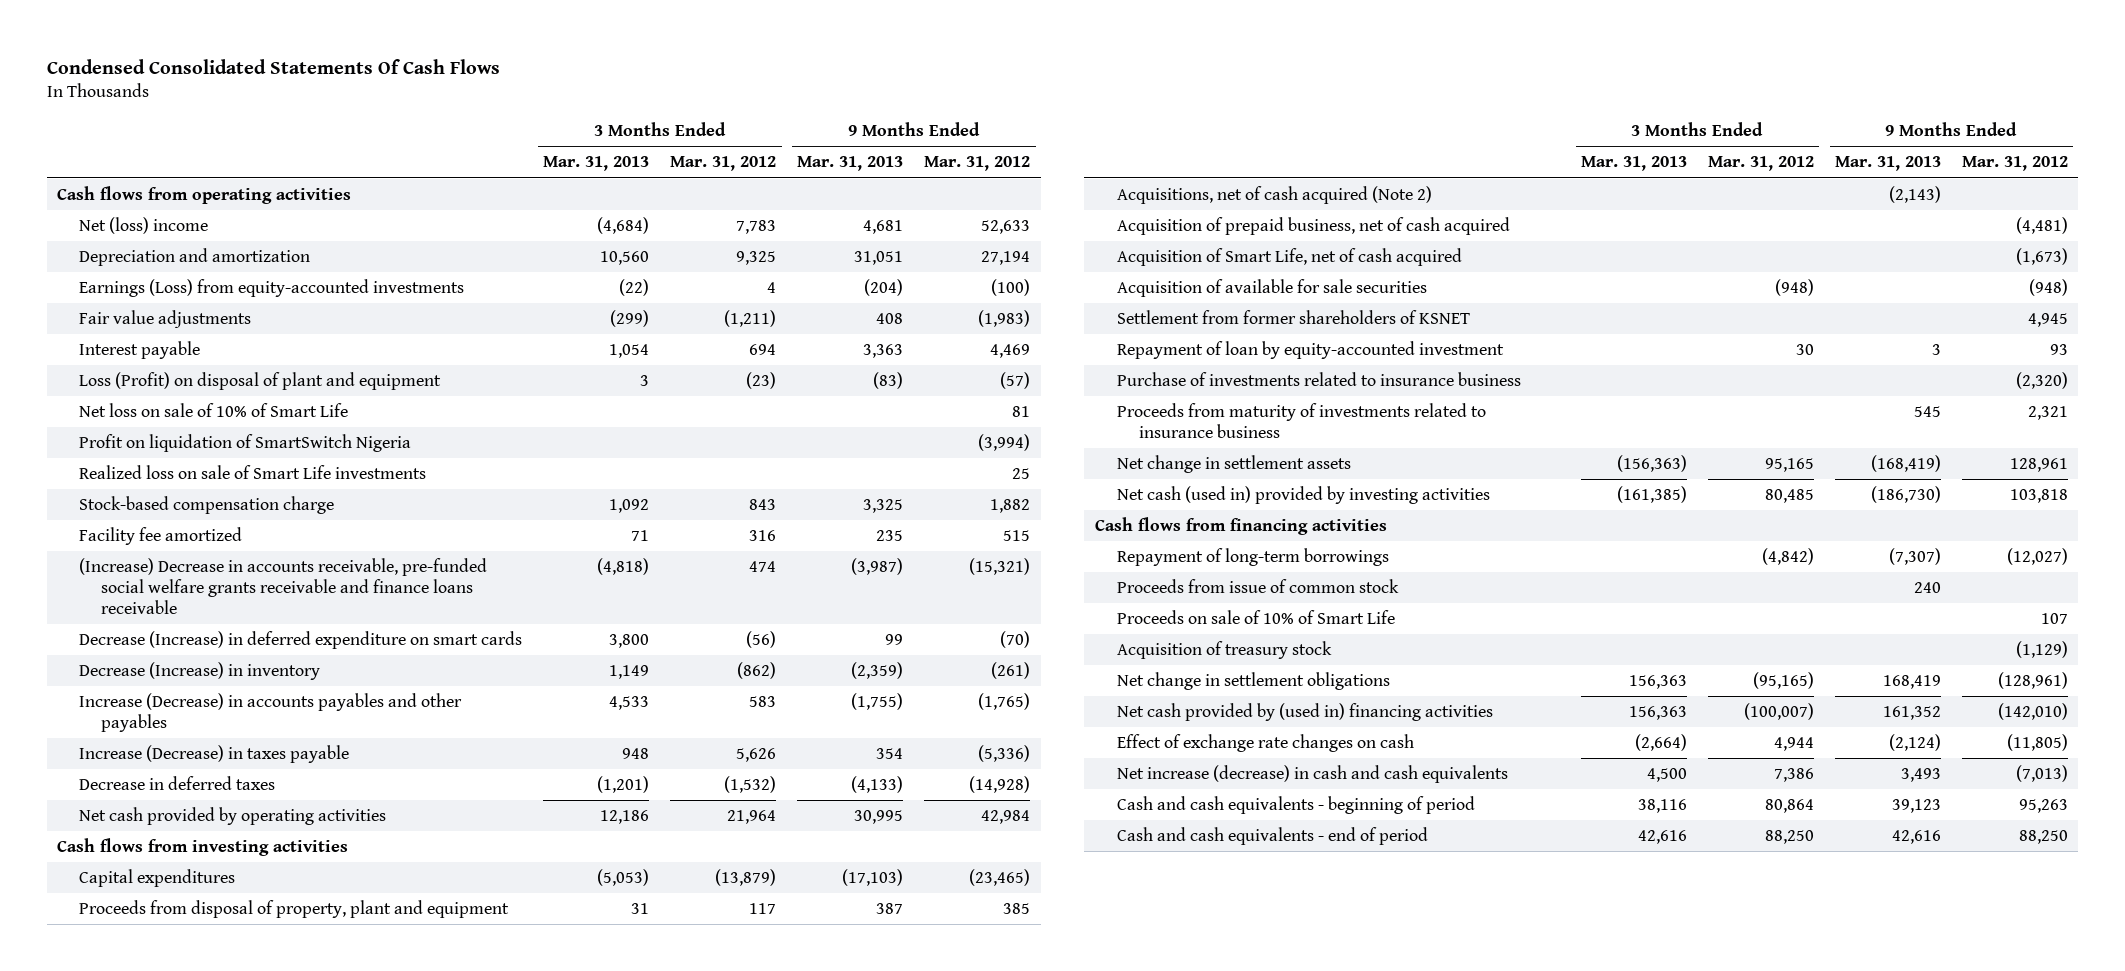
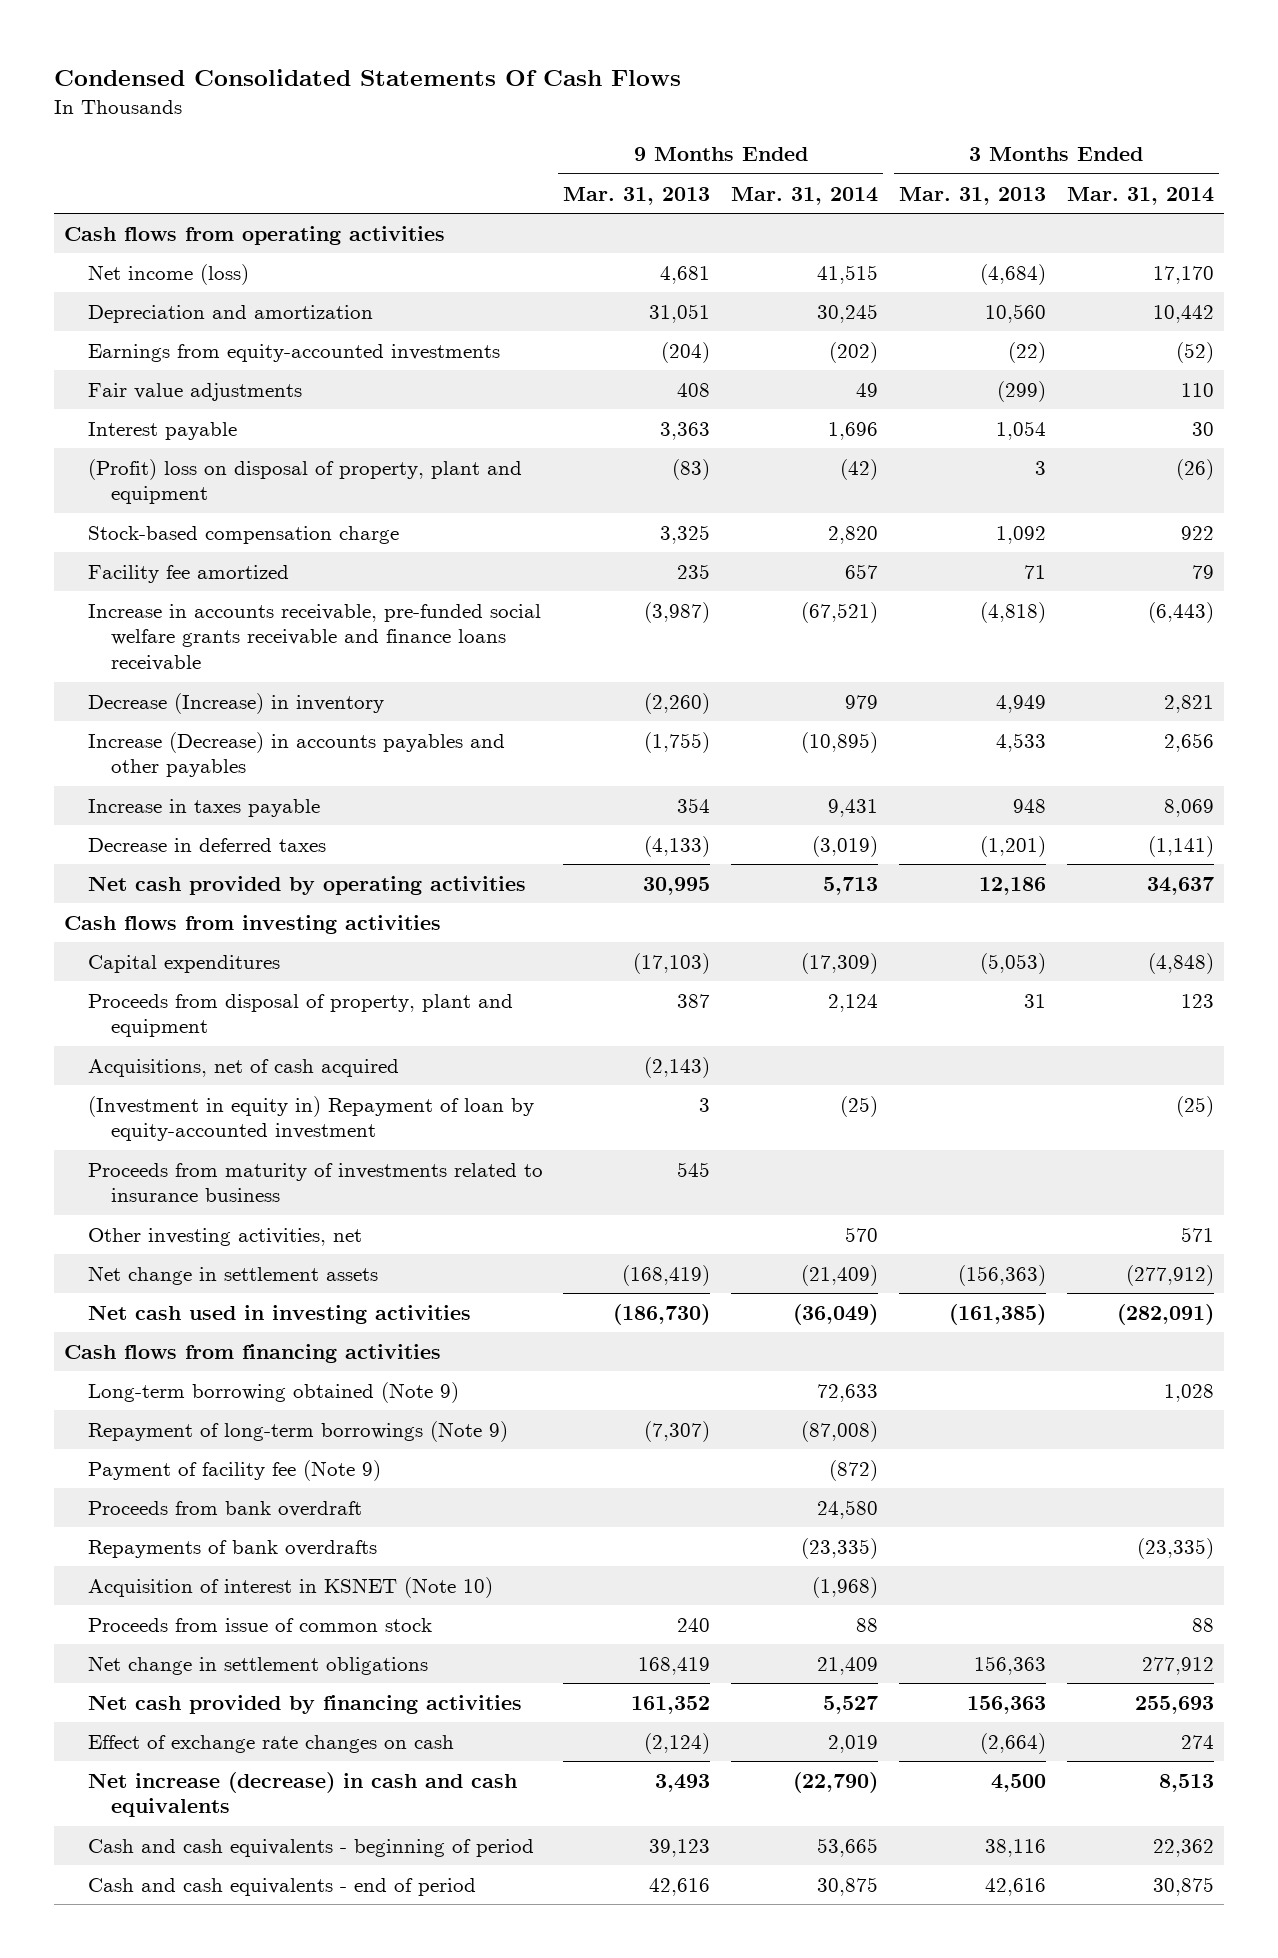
- | 3 Months Ended Mar. 31, 2013 | 3 Months Ended Mar. 31, 2012 | 9 Months Ended Mar. 31, 2013 | 9 Months Ended Mar. 31, 2012
+ | 9 Months Ended Mar. 31, 2013 | 9 Months Ended Mar. 31, 2014 | 3 Months Ended Mar. 31, 2013 | 3 Months Ended Mar. 31, 2014
- Net (loss) income | (4,684) | 7,783 | 4,681 | 52,633
+ Net income (loss) | 4,681 | 41,515 | (4,684) | 17,170
- Earnings (Loss) from equity-accounted investments | (22) | 4 | (204) | (100)
+ Earnings from equity-accounted investments | (204) | (202) | (22) | (52)
- Loss (Profit) on disposal of plant and equipment | 3 | (23) | (83) | (57)
- Net loss on sale of 10% of Smart Life | | | | 81
- Profit on liquidation of SmartSwitch Nigeria | | | | (3,994)
- Realized loss on sale of Smart Life investments | | | | 25
+ (Profit) loss on disposal of property, plant and equipment | (83) | (42) | 3 | (26)
- (Increase) Decrease in accounts receivable, pre-funded social welfare grants receivable and finance loans receivable | (4,818) | 474 | (3,987) | (15,321)
- Decrease (Increase) in deferred expenditure on smart cards | 3,800 | (56) | 99 | (70)
- Decrease (Increase) in inventory | 1,149 | (862) | (2,359) | (261)
+ Increase in accounts receivable, pre-funded social welfare grants receivable and finance loans receivable | (3,987) | (67,521) | (4,818) | (6,443)
+ Decrease (Increase) in inventory | (2,260) | 979 | 4,949 | 2,821
- Increase (Decrease) in taxes payable | 948 | 5,626 | 354 | (5,336)
+ Increase in taxes payable | 354 | 9,431 | 948 | 8,069
- Acquisitions, net of cash acquired (Note 2) | | | (2,143) |
- Acquisition of prepaid business, net of cash acquired | | | | (4,481)
- Acquisition of Smart Life, net of cash acquired | | | | (1,673)
- Acquisition of available for sale securities | | (948) | | (948)
- Settlement from former shareholders of KSNET | | | | 4,945
- Repayment of loan by equity-accounted investment | | 30 | 3 | 93
- Purchase of investments related to insurance business | | | | (2,320)
+ Acquisitions, net of cash acquired | (2,143) | | |
+ (Investment in equity in) Repayment of loan by equity-accounted investment | 3 | (25) | | (25)
+ Other investing activities, net | | 570 | | 571
- Net cash (used in) provided by investing activities | (161,385) | 80,485 | (186,730) | 103,818
+ Net cash used in investing activities | (186,730) | (36,049) | (161,385) | (282,091)
- Repayment of long-term borrowings | | (4,842) | (7,307) | (12,027)
+ Long-term borrowing obtained (Note 9) | | 72,633 | | 1,028
+ Repayment of long-term borrowings (Note 9) | (7,307) | (87,008) | |
+ Payment of facility fee (Note 9) | | (872) | |
+ Proceeds from bank overdraft | | 24,580 | |
+ Repayments of bank overdrafts | | (23,335) | | (23,335)
+ Acquisition of interest in KSNET (Note 10) | | (1,968) | |
- Proceeds on sale of 10% of Smart Life | | | | 107
- Acquisition of treasury stock | | | | (1,129)
- Net cash provided by (used in) financing activities | 156,363 | (100,007) | 161,352 | (142,010)
+ Net cash provided by financing activities | 161,352 | 5,527 | 156,363 | 255,693

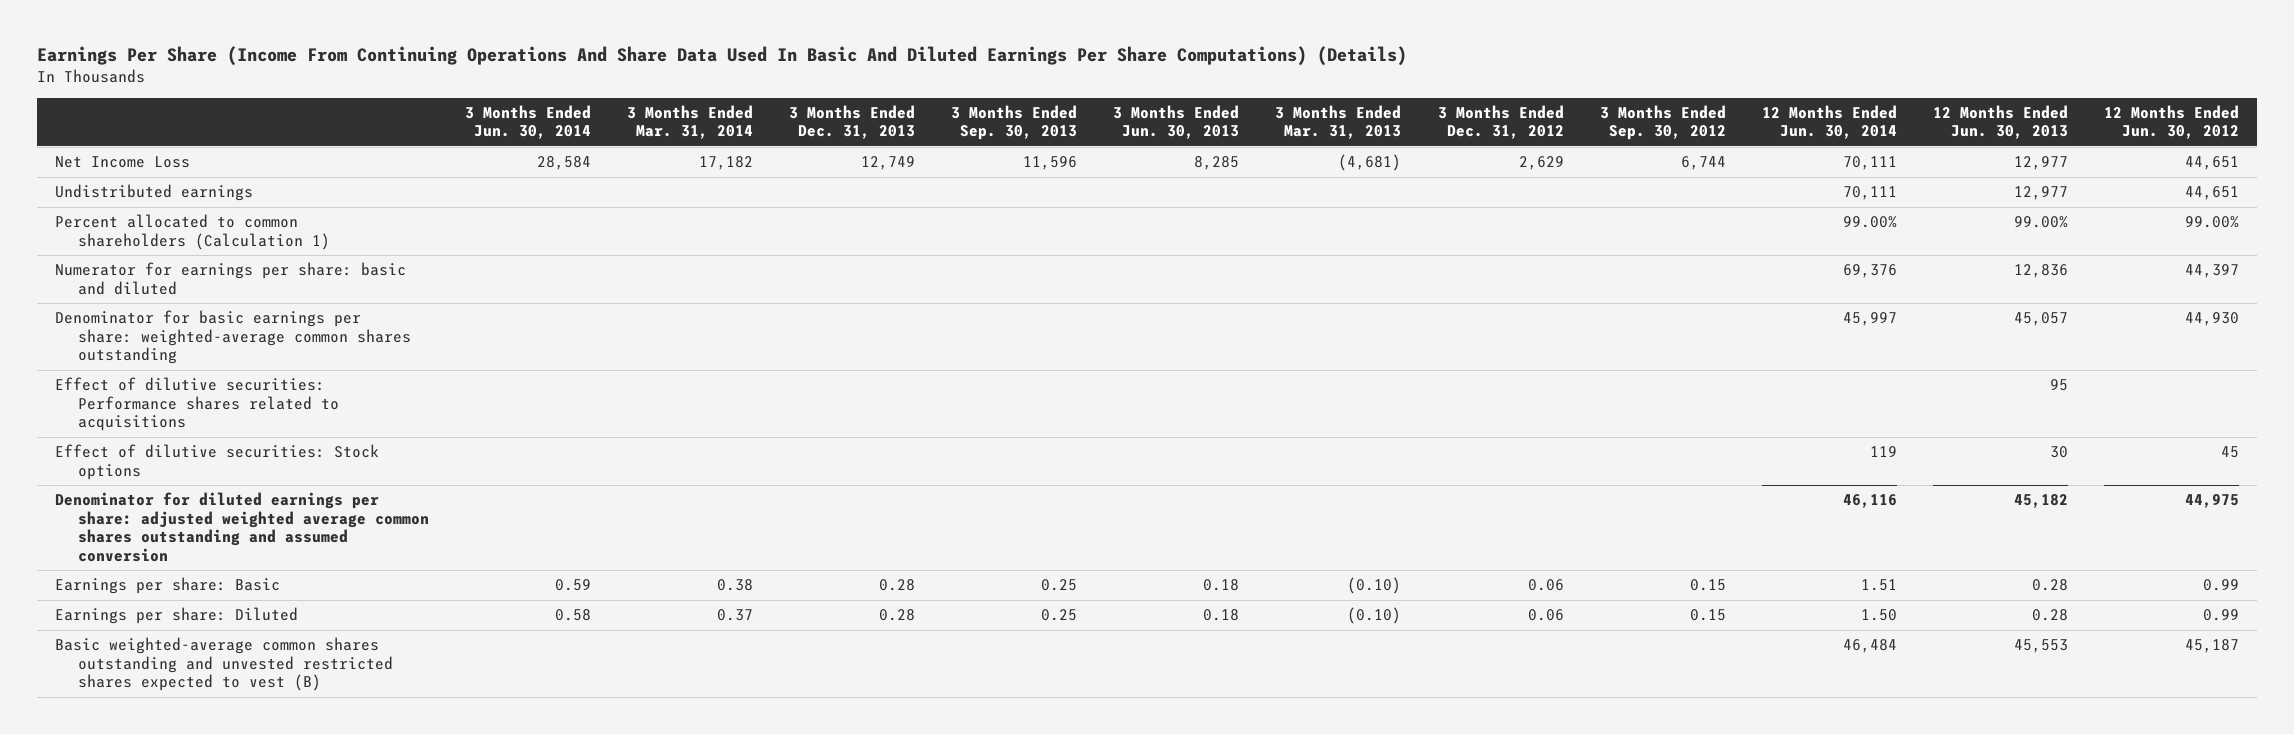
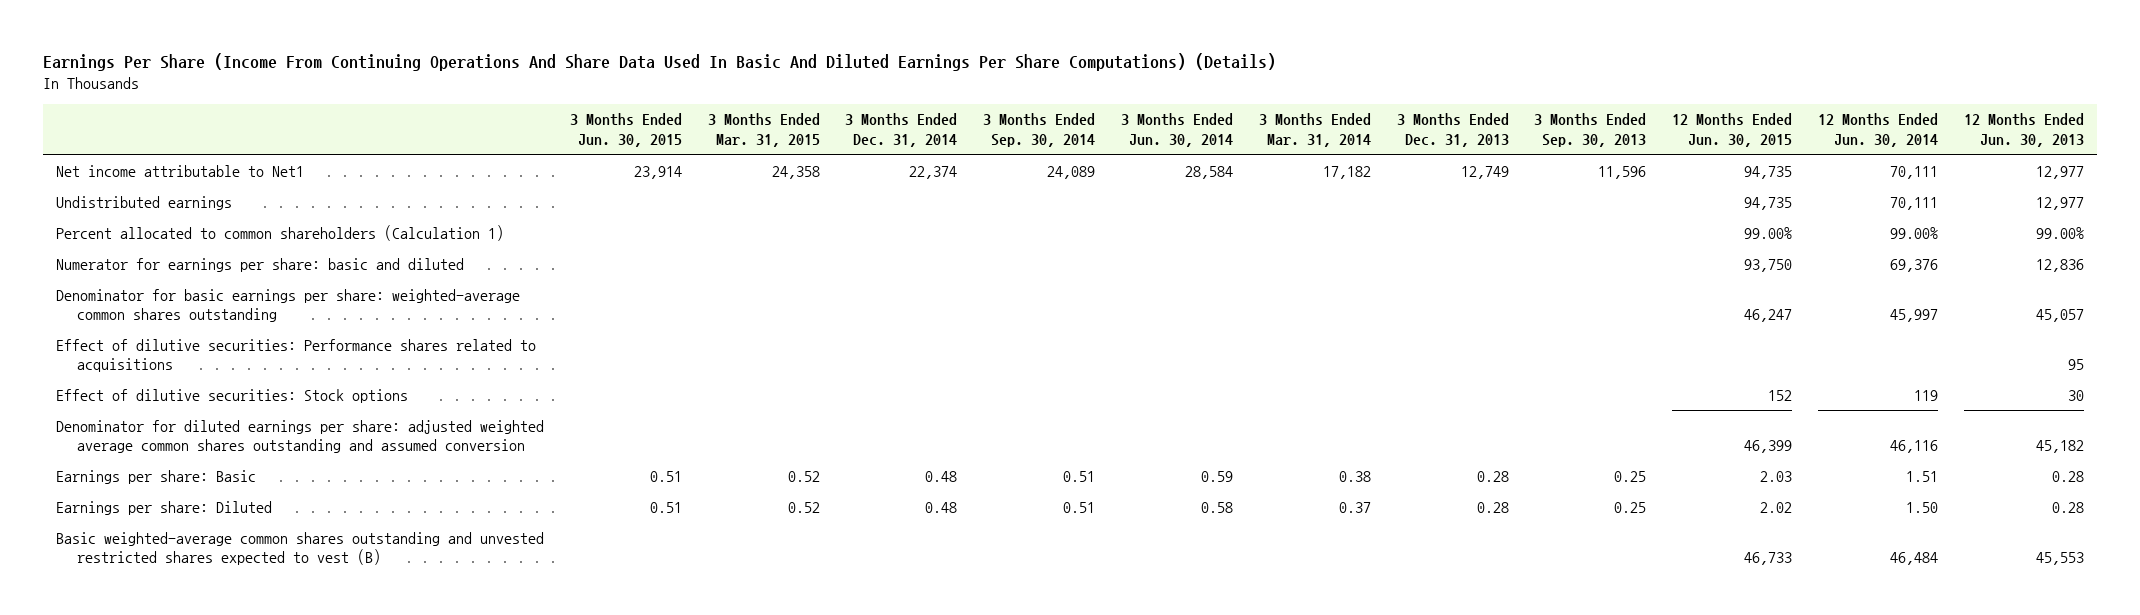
- | 3 Months Ended Jun. 30, 2014 | 3 Months Ended Mar. 31, 2014 | 3 Months Ended Dec. 31, 2013 | 3 Months Ended Sep. 30, 2013 | 3 Months Ended Jun. 30, 2013 | 3 Months Ended Mar. 31, 2013 | 3 Months Ended Dec. 31, 2012 | 3 Months Ended Sep. 30, 2012 | 12 Months Ended Jun. 30, 2014 | 12 Months Ended Jun. 30, 2013 | 12 Months Ended Jun. 30, 2012
+ | 3 Months Ended Jun. 30, 2015 | 3 Months Ended Mar. 31, 2015 | 3 Months Ended Dec. 31, 2014 | 3 Months Ended Sep. 30, 2014 | 3 Months Ended Jun. 30, 2014 | 3 Months Ended Mar. 31, 2014 | 3 Months Ended Dec. 31, 2013 | 3 Months Ended Sep. 30, 2013 | 12 Months Ended Jun. 30, 2015 | 12 Months Ended Jun. 30, 2014 | 12 Months Ended Jun. 30, 2013
- Net Income Loss | 28,584 | 17,182 | 12,749 | 11,596 | 8,285 | (4,681) | 2,629 | 6,744 | 70,111 | 12,977 | 44,651
+ Net income attributable to Net1 | 23,914 | 24,358 | 22,374 | 24,089 | 28,584 | 17,182 | 12,749 | 11,596 | 94,735 | 70,111 | 12,977

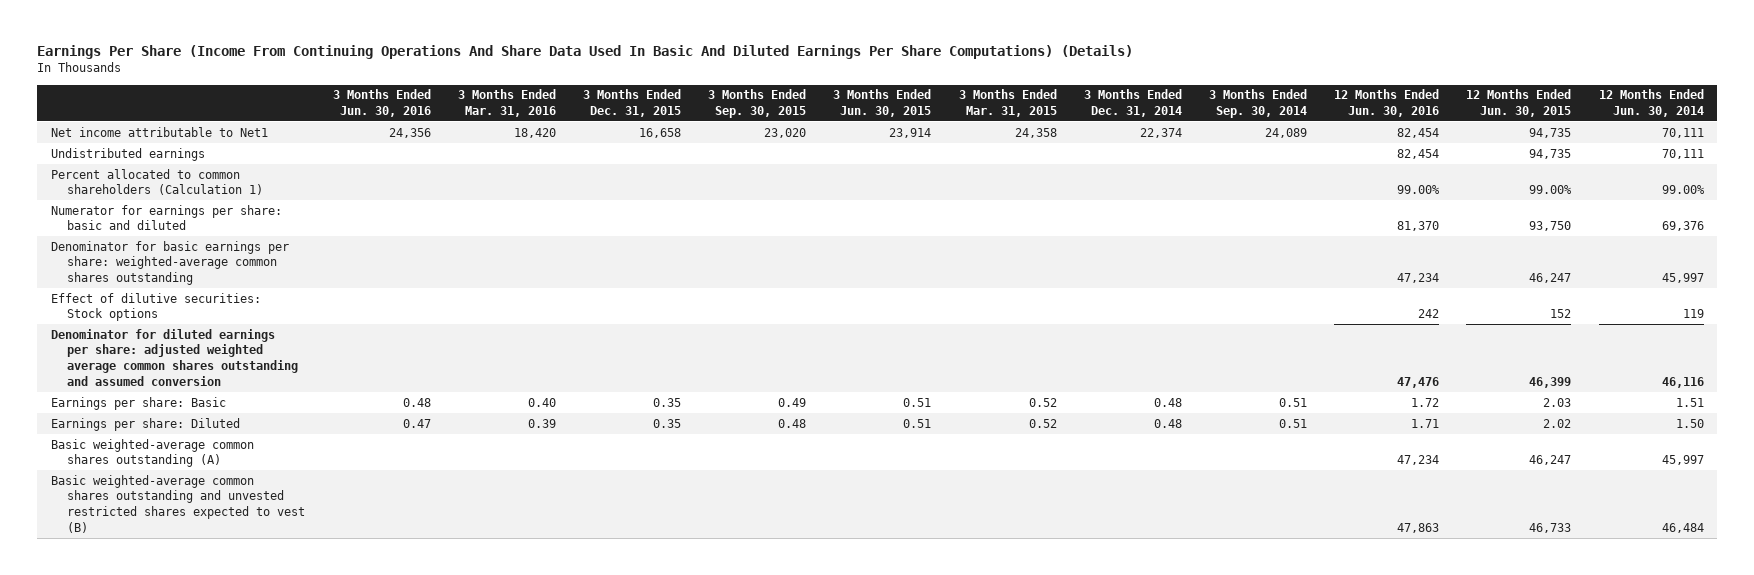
- | 3 Months Ended Jun. 30, 2015 | 3 Months Ended Mar. 31, 2015 | 3 Months Ended Dec. 31, 2014 | 3 Months Ended Sep. 30, 2014 | 3 Months Ended Jun. 30, 2014 | 3 Months Ended Mar. 31, 2014 | 3 Months Ended Dec. 31, 2013 | 3 Months Ended Sep. 30, 2013 | 12 Months Ended Jun. 30, 2015 | 12 Months Ended Jun. 30, 2014 | 12 Months Ended Jun. 30, 2013
+ | 3 Months Ended Jun. 30, 2016 | 3 Months Ended Mar. 31, 2016 | 3 Months Ended Dec. 31, 2015 | 3 Months Ended Sep. 30, 2015 | 3 Months Ended Jun. 30, 2015 | 3 Months Ended Mar. 31, 2015 | 3 Months Ended Dec. 31, 2014 | 3 Months Ended Sep. 30, 2014 | 12 Months Ended Jun. 30, 2016 | 12 Months Ended Jun. 30, 2015 | 12 Months Ended Jun. 30, 2014
- Effect of dilutive securities: Performance shares related to acquisitions | | | | | | | | | | | 95
+ Basic weighted-average common shares outstanding (A) | | | | | | | | | 47,234 | 46,247 | 45,997

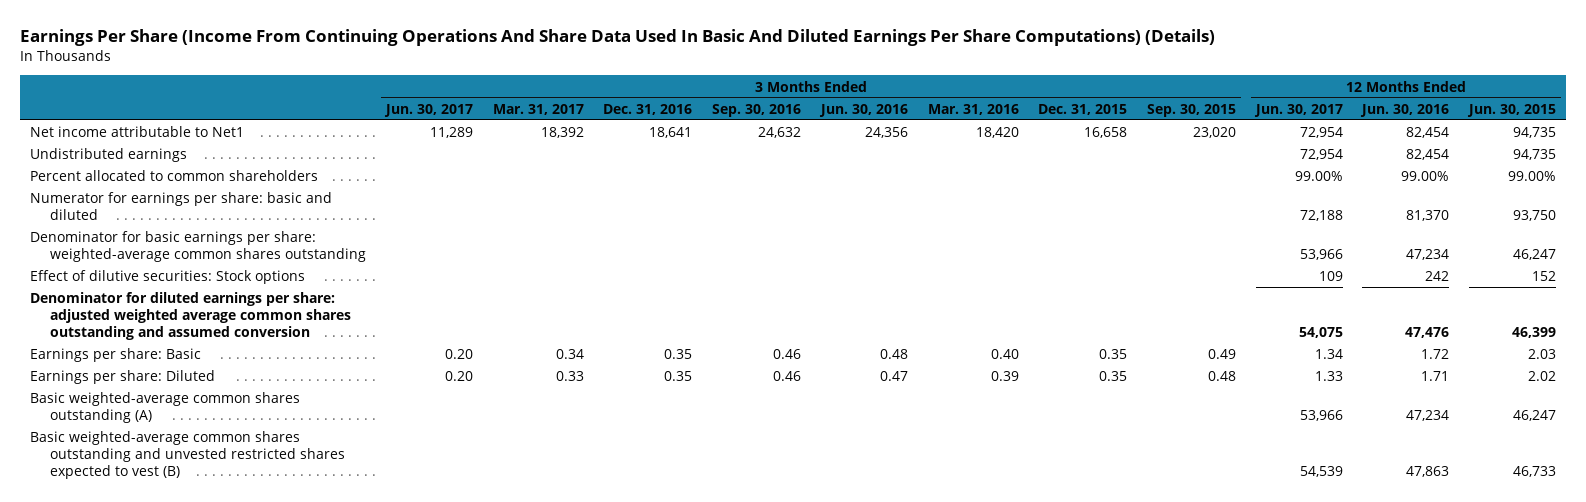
- | 3 Months Ended Jun. 30, 2016 | 3 Months Ended Mar. 31, 2016 | 3 Months Ended Dec. 31, 2015 | 3 Months Ended Sep. 30, 2015 | 3 Months Ended Jun. 30, 2015 | 3 Months Ended Mar. 31, 2015 | 3 Months Ended Dec. 31, 2014 | 3 Months Ended Sep. 30, 2014 | 12 Months Ended Jun. 30, 2016 | 12 Months Ended Jun. 30, 2015 | 12 Months Ended Jun. 30, 2014
+ | 3 Months Ended Jun. 30, 2017 | 3 Months Ended Mar. 31, 2017 | 3 Months Ended Dec. 31, 2016 | 3 Months Ended Sep. 30, 2016 | 3 Months Ended Jun. 30, 2016 | 3 Months Ended Mar. 31, 2016 | 3 Months Ended Dec. 31, 2015 | 3 Months Ended Sep. 30, 2015 | 12 Months Ended Jun. 30, 2017 | 12 Months Ended Jun. 30, 2016 | 12 Months Ended Jun. 30, 2015
- Percent allocated to common shareholders (Calculation 1) | | | | | | | | | 99.00% | 99.00% | 99.00%
+ Percent allocated to common shareholders | | | | | | | | | 99.00% | 99.00% | 99.00%

